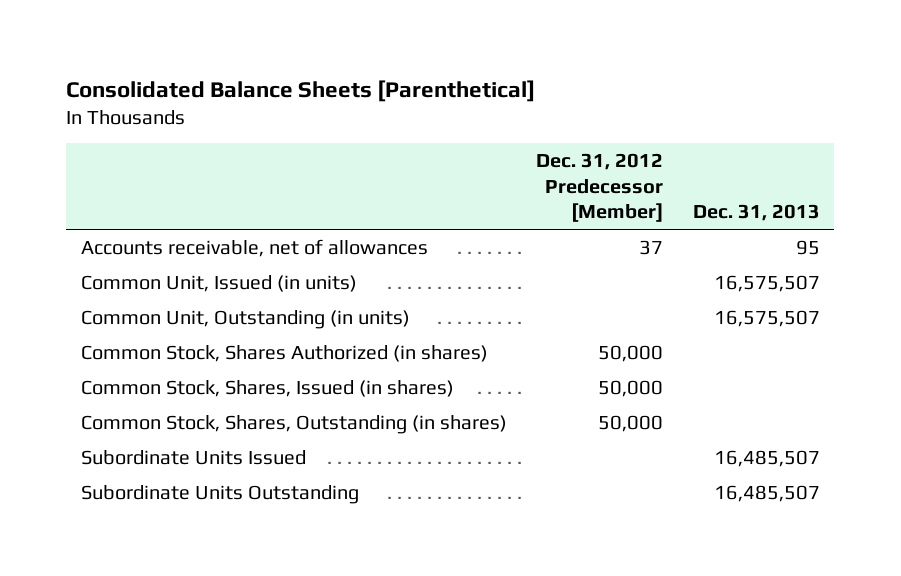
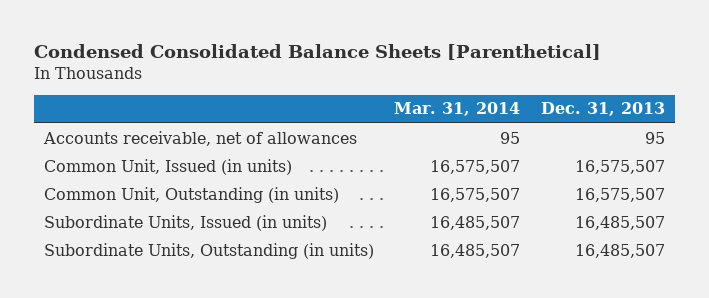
- Consolidated Balance Sheets [Parenthetical]
+ Condensed Consolidated Balance Sheets [Parenthetical]
- | Dec. 31, 2012 Predecessor [Member] | Dec. 31, 2013
+ | Mar. 31, 2014 | Dec. 31, 2013
- Common Stock, Shares Authorized (in shares) | 50,000 |
- Common Stock, Shares, Issued (in shares) | 50,000 |
- Common Stock, Shares, Outstanding (in shares) | 50,000 |
- Subordinate Units Issued | | 16,485,507
- Subordinate Units Outstanding | | 16,485,507
+ Subordinate Units, Issued (in units) | 16,485,507 | 16,485,507
+ Subordinate Units, Outstanding (in units) | 16,485,507 | 16,485,507

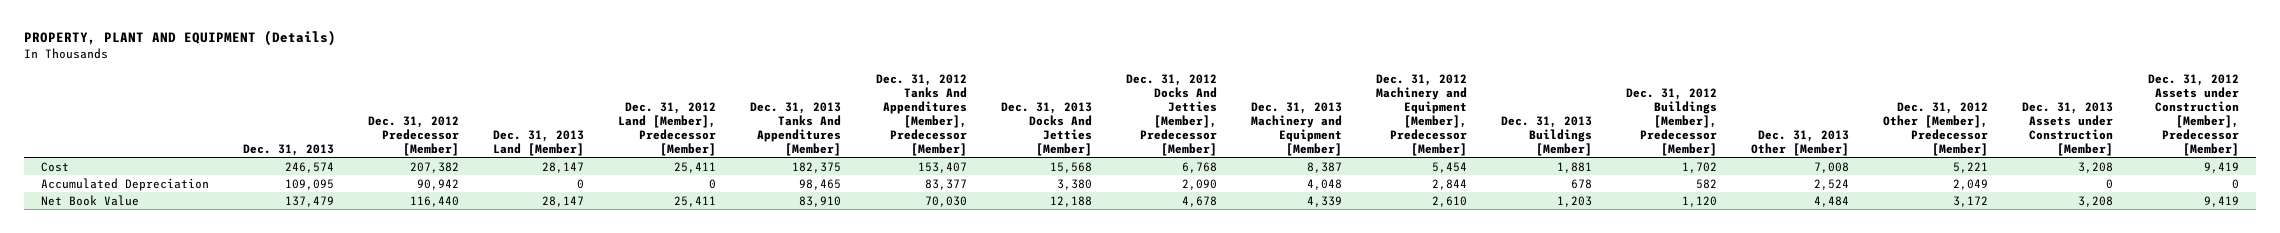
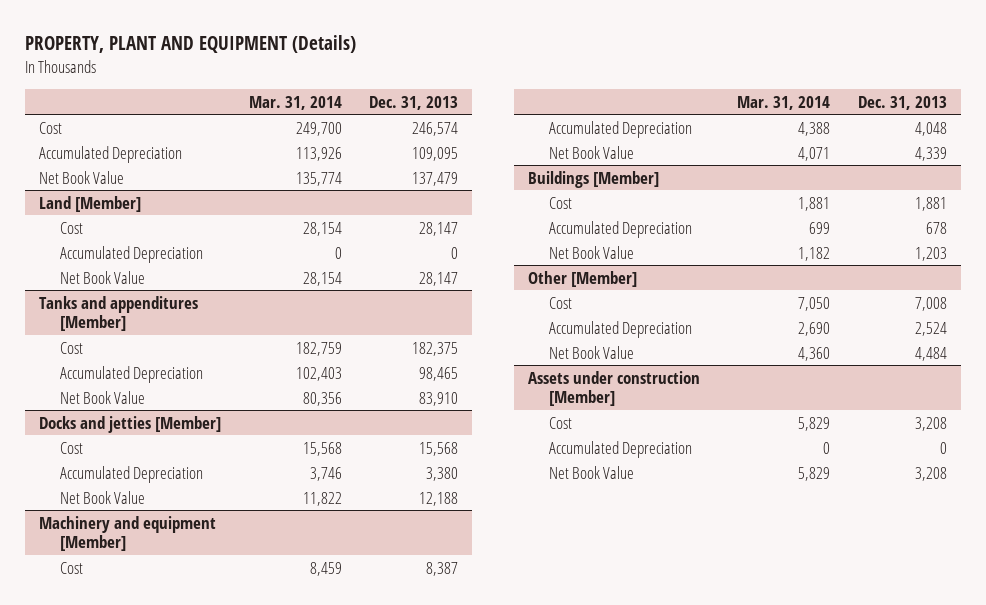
- | Dec. 31, 2013 | Dec. 31, 2012 Predecessor [Member] | Dec. 31, 2013 Land [Member] | Dec. 31, 2012 Land [Member], Predecessor [Member] | Dec. 31, 2013 Tanks And Appenditures [Member] | Dec. 31, 2012 Tanks And Appenditures [Member], Predecessor [Member] | Dec. 31, 2013 Docks And Jetties [Member] | Dec. 31, 2012 Docks And Jetties [Member], Predecessor [Member] | Dec. 31, 2013 Machinery and Equipment [Member] | Dec. 31, 2012 Machinery and Equipment [Member], Predecessor [Member] | Dec. 31, 2013 Buildings [Member] | Dec. 31, 2012 Buildings [Member], Predecessor [Member] | Dec. 31, 2013 Other [Member] | Dec. 31, 2012 Other [Member], Predecessor [Member] | Dec. 31, 2013 Assets under Construction [Member] | Dec. 31, 2012 Assets under Construction [Member], Predecessor [Member]
+ | Mar. 31, 2014 | Dec. 31, 2013
+ Land [Member]
+ Cost | 28,154 | 28,147
+ Accumulated Depreciation | 0 | 0
+ Net Book Value | 28,154 | 28,147
+ Tanks and appenditures [Member]
+ Cost | 182,759 | 182,375
+ Accumulated Depreciation | 102,403 | 98,465
+ Net Book Value | 80,356 | 83,910
+ Docks and jetties [Member]
+ Cost | 15,568 | 15,568
+ Accumulated Depreciation | 3,746 | 3,380
+ Net Book Value | 11,822 | 12,188
+ Machinery and equipment [Member]
+ Cost | 8,459 | 8,387
+ Accumulated Depreciation | 4,388 | 4,048
+ Net Book Value | 4,071 | 4,339
+ Buildings [Member]
+ Cost | 1,881 | 1,881
+ Accumulated Depreciation | 699 | 678
+ Net Book Value | 1,182 | 1,203
+ Other [Member]
+ Cost | 7,050 | 7,008
+ Accumulated Depreciation | 2,690 | 2,524
+ Net Book Value | 4,360 | 4,484
+ Assets under construction [Member]
+ Cost | 5,829 | 3,208
+ Accumulated Depreciation | 0 | 0
+ Net Book Value | 5,829 | 3,208

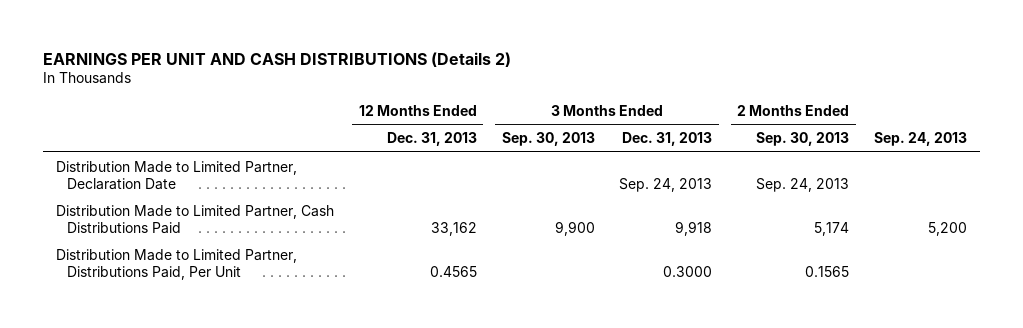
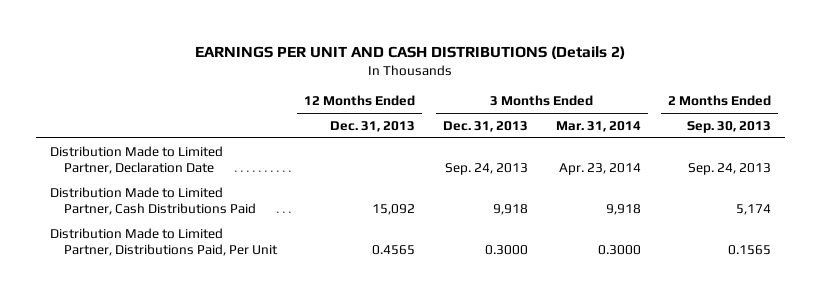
- | 12 Months Ended Dec. 31, 2013 | 3 Months Ended Sep. 30, 2013 | 3 Months Ended Dec. 31, 2013 | 2 Months Ended Sep. 30, 2013 | Sep. 24, 2013
+ | 12 Months Ended Dec. 31, 2013 | 3 Months Ended Dec. 31, 2013 | 3 Months Ended Mar. 31, 2014 | 2 Months Ended Sep. 30, 2013
- Distribution Made to Limited Partner, Cash Distributions Paid | 33,162 | 9,900 | 9,918 | 5,174 | 5,200
+ Distribution Made to Limited Partner, Cash Distributions Paid | 15,092 | 9,918 | 9,918 | 5,174

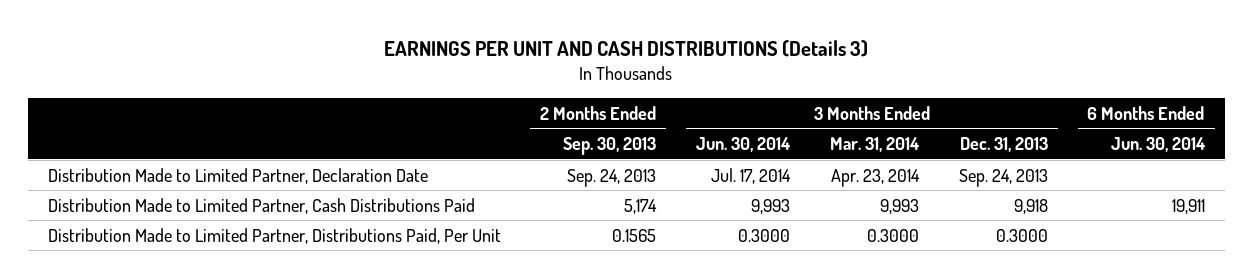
- EARNINGS PER UNIT AND CASH DISTRIBUTIONS (Details 2)
+ EARNINGS PER UNIT AND CASH DISTRIBUTIONS (Details 3)
- | 12 Months Ended Dec. 31, 2013 | 3 Months Ended Dec. 31, 2013 | 3 Months Ended Mar. 31, 2014 | 2 Months Ended Sep. 30, 2013
+ | 2 Months Ended Sep. 30, 2013 | 3 Months Ended Jun. 30, 2014 | 3 Months Ended Mar. 31, 2014 | 3 Months Ended Dec. 31, 2013 | 6 Months Ended Jun. 30, 2014
- Distribution Made to Limited Partner, Cash Distributions Paid | 15,092 | 9,918 | 9,918 | 5,174
+ Distribution Made to Limited Partner, Cash Distributions Paid | 5,174 | 9,993 | 9,993 | 9,918 | 19,911

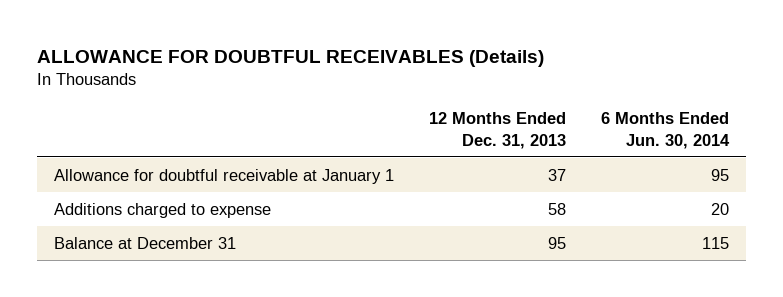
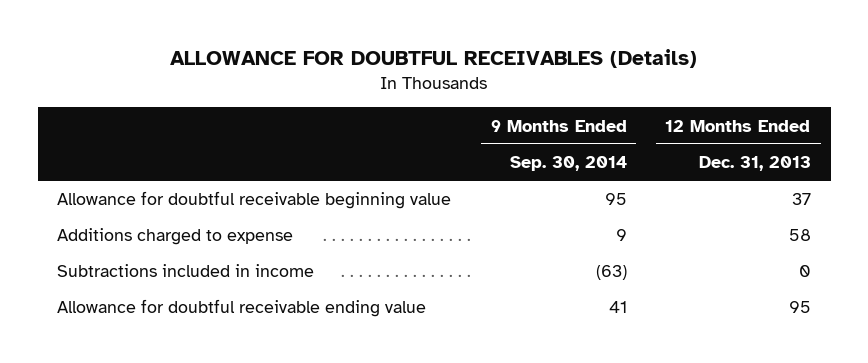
- | 12 Months Ended Dec. 31, 2013 | 6 Months Ended Jun. 30, 2014
+ | 9 Months Ended Sep. 30, 2014 | 12 Months Ended Dec. 31, 2013
- Allowance for doubtful receivable at January 1 | 37 | 95
+ Allowance for doubtful receivable beginning value | 95 | 37
- Balance at December 31 | 95 | 115
+ Subtractions included in income | (63) | 0
+ Allowance for doubtful receivable ending value | 41 | 95

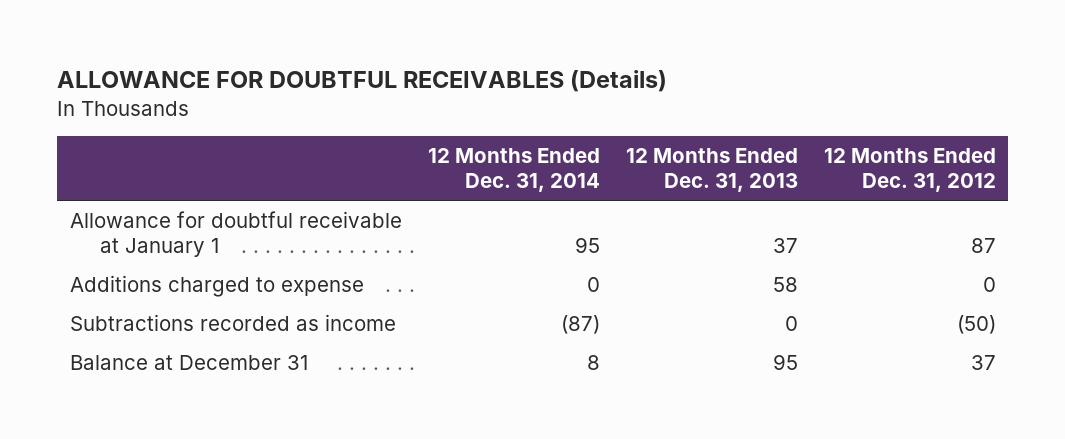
- | 9 Months Ended Sep. 30, 2014 | 12 Months Ended Dec. 31, 2013
+ | 12 Months Ended Dec. 31, 2014 | 12 Months Ended Dec. 31, 2013 | 12 Months Ended Dec. 31, 2012
- Allowance for doubtful receivable beginning value | 95 | 37
+ Allowance for doubtful receivable at January 1 | 95 | 37 | 87
- Subtractions included in income | (63) | 0
- Allowance for doubtful receivable ending value | 41 | 95
+ Subtractions recorded as income | (87) | 0 | (50)
+ Balance at December 31 | 8 | 95 | 37

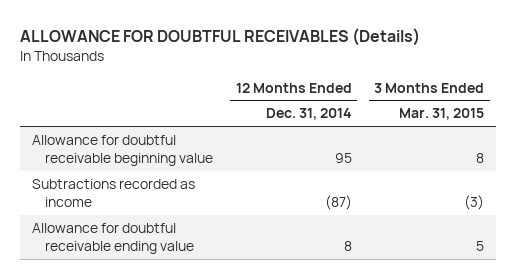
- | 12 Months Ended Dec. 31, 2014 | 12 Months Ended Dec. 31, 2013 | 12 Months Ended Dec. 31, 2012
+ | 12 Months Ended Dec. 31, 2014 | 3 Months Ended Mar. 31, 2015
- Allowance for doubtful receivable at January 1 | 95 | 37 | 87
- Additions charged to expense | 0 | 58 | 0
+ Allowance for doubtful receivable beginning value | 95 | 8
- Balance at December 31 | 8 | 95 | 37
+ Allowance for doubtful receivable ending value | 8 | 5

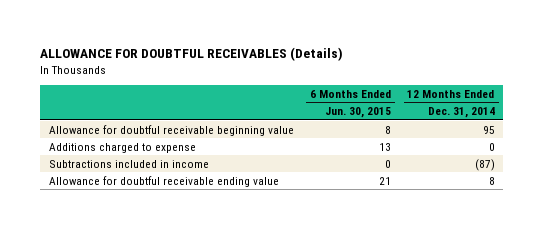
- | 12 Months Ended Dec. 31, 2014 | 3 Months Ended Mar. 31, 2015
+ | 6 Months Ended Jun. 30, 2015 | 12 Months Ended Dec. 31, 2014
- Subtractions recorded as income | (87) | (3)
+ Additions charged to expense | 13 | 0
+ Subtractions included in income | 0 | (87)

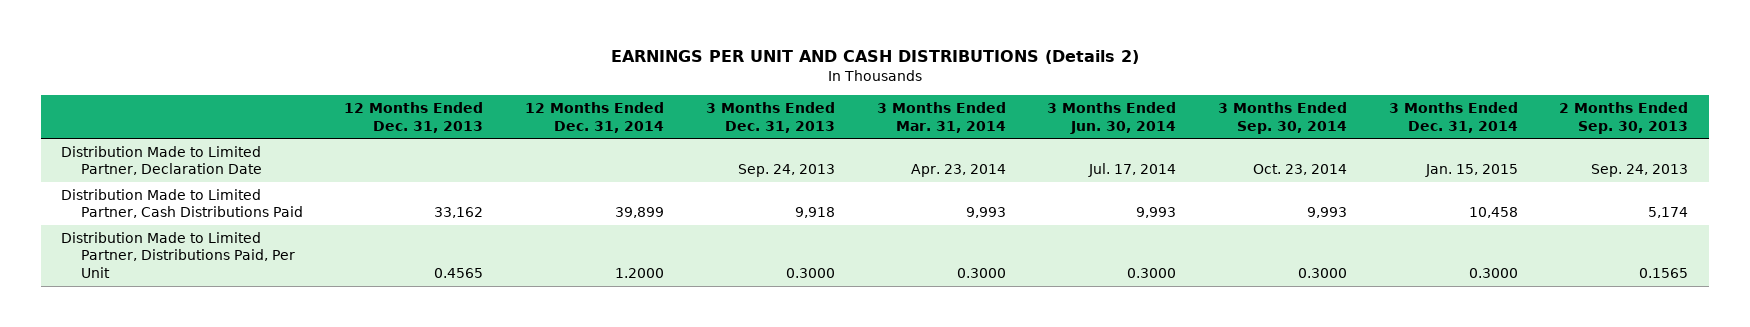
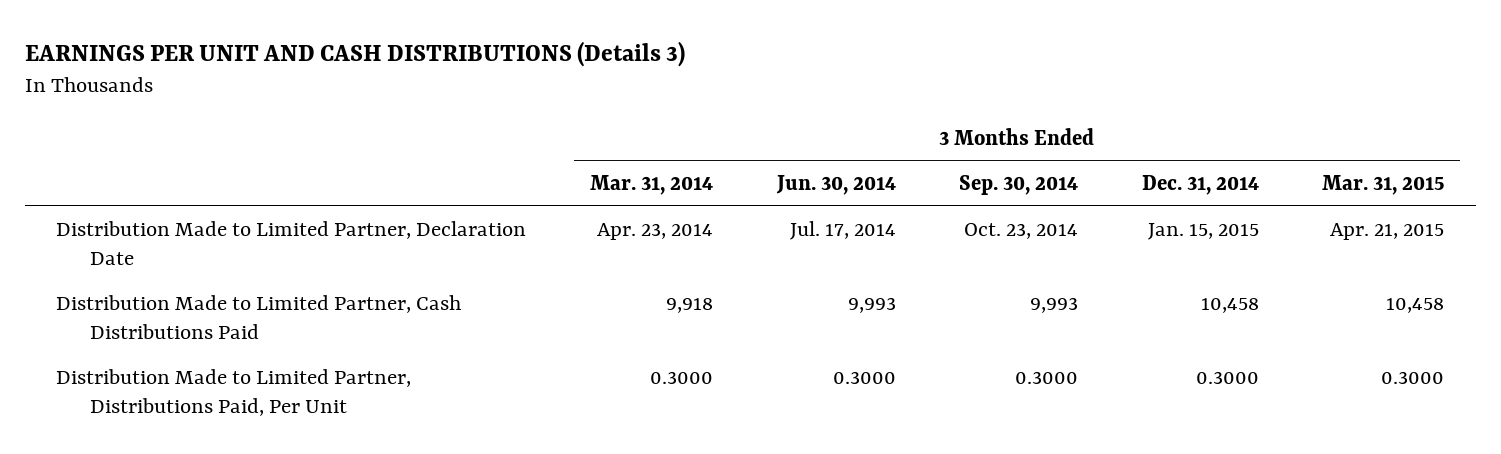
- EARNINGS PER UNIT AND CASH DISTRIBUTIONS (Details 2)
+ EARNINGS PER UNIT AND CASH DISTRIBUTIONS (Details 3)
- | 12 Months Ended Dec. 31, 2013 | 12 Months Ended Dec. 31, 2014 | 3 Months Ended Dec. 31, 2013 | 3 Months Ended Mar. 31, 2014 | 3 Months Ended Jun. 30, 2014 | 3 Months Ended Sep. 30, 2014 | 3 Months Ended Dec. 31, 2014 | 2 Months Ended Sep. 30, 2013
+ | 3 Months Ended Mar. 31, 2014 | 3 Months Ended Jun. 30, 2014 | 3 Months Ended Sep. 30, 2014 | 3 Months Ended Dec. 31, 2014 | 3 Months Ended Mar. 31, 2015
- Distribution Made to Limited Partner, Cash Distributions Paid | 33,162 | 39,899 | 9,918 | 9,993 | 9,993 | 9,993 | 10,458 | 5,174
+ Distribution Made to Limited Partner, Cash Distributions Paid | 9,918 | 9,993 | 9,993 | 10,458 | 10,458

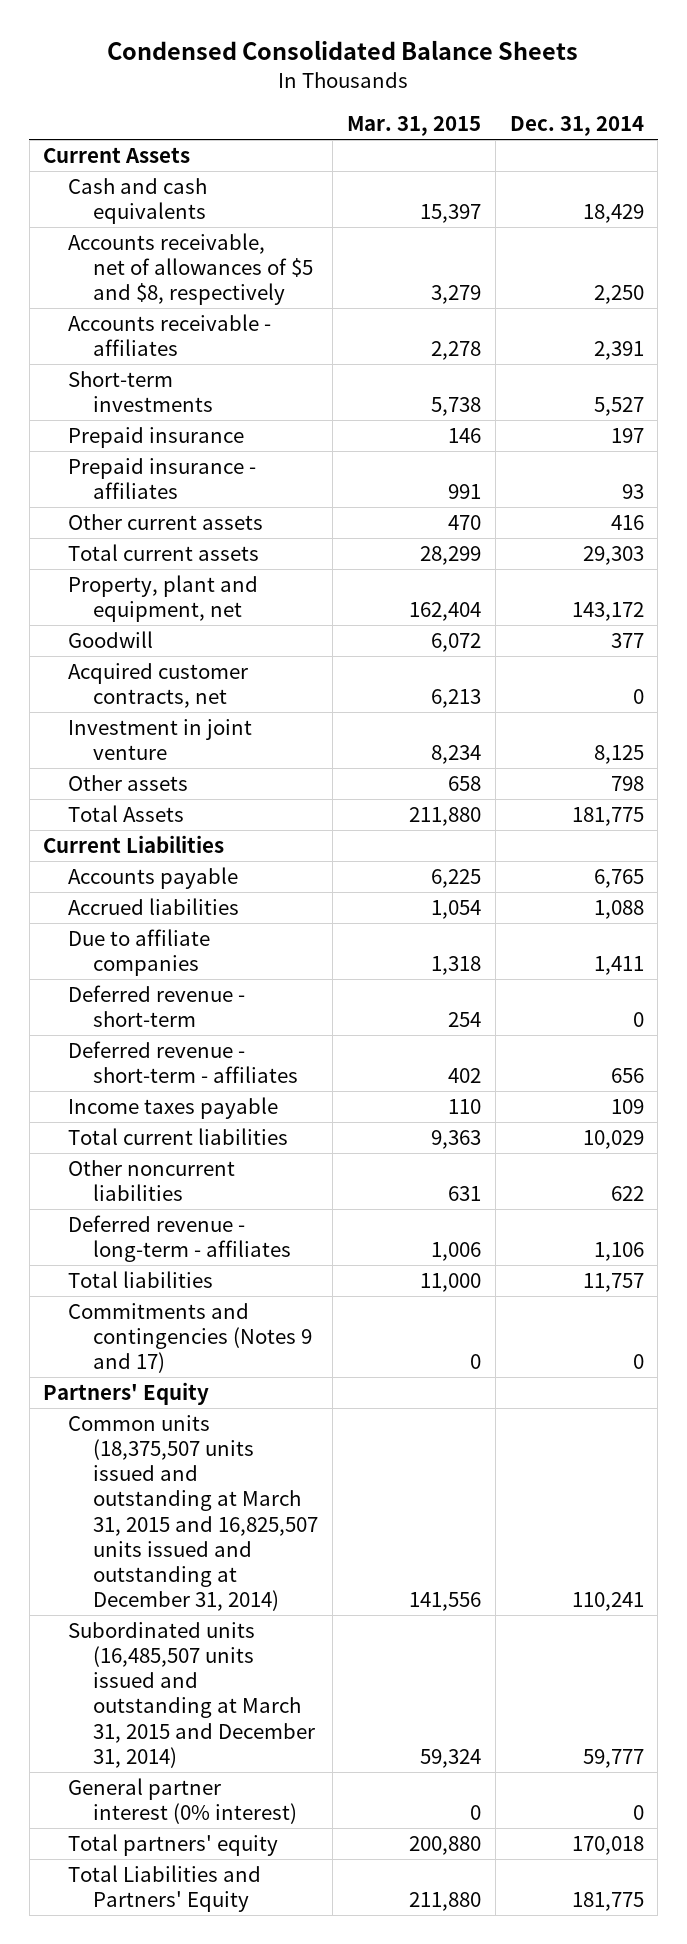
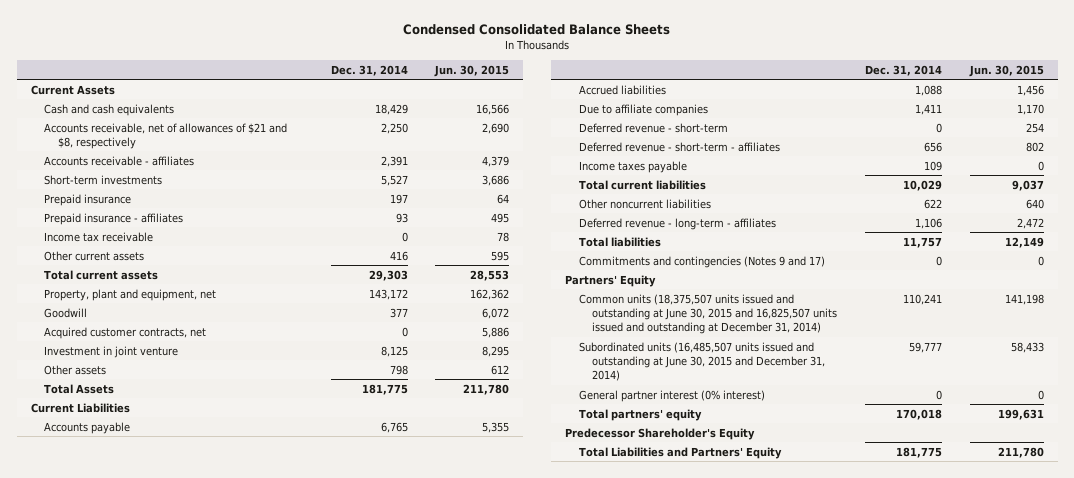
- | Mar. 31, 2015 | Dec. 31, 2014
+ | Dec. 31, 2014 | Jun. 30, 2015
- Accounts receivable, net of allowances of $5 and $8, respectively | 3,279 | 2,250
+ Accounts receivable, net of allowances of $21 and $8, respectively | 2,250 | 2,690
+ Income tax receivable | 0 | 78
- Common units (18,375,507 units issued and outstanding at March 31, 2015 and 16,825,507 units issued and outstanding at December 31, 2014) | 141,556 | 110,241
- Subordinated units (16,485,507 units issued and outstanding at March 31, 2015 and December 31, 2014) | 59,324 | 59,777
+ Common units (18,375,507 units issued and outstanding at June 30, 2015 and 16,825,507 units issued and outstanding at December 31, 2014) | 110,241 | 141,198
+ Subordinated units (16,485,507 units issued and outstanding at June 30, 2015 and December 31, 2014) | 59,777 | 58,433
+ Predecessor Shareholder's Equity

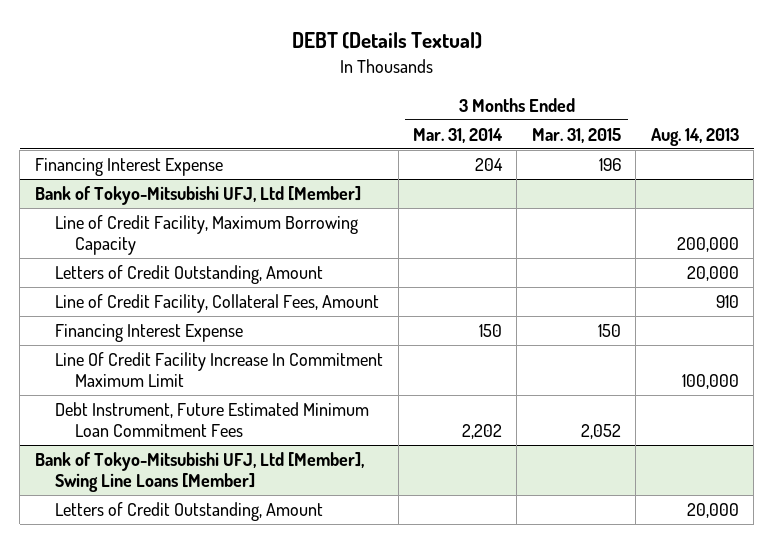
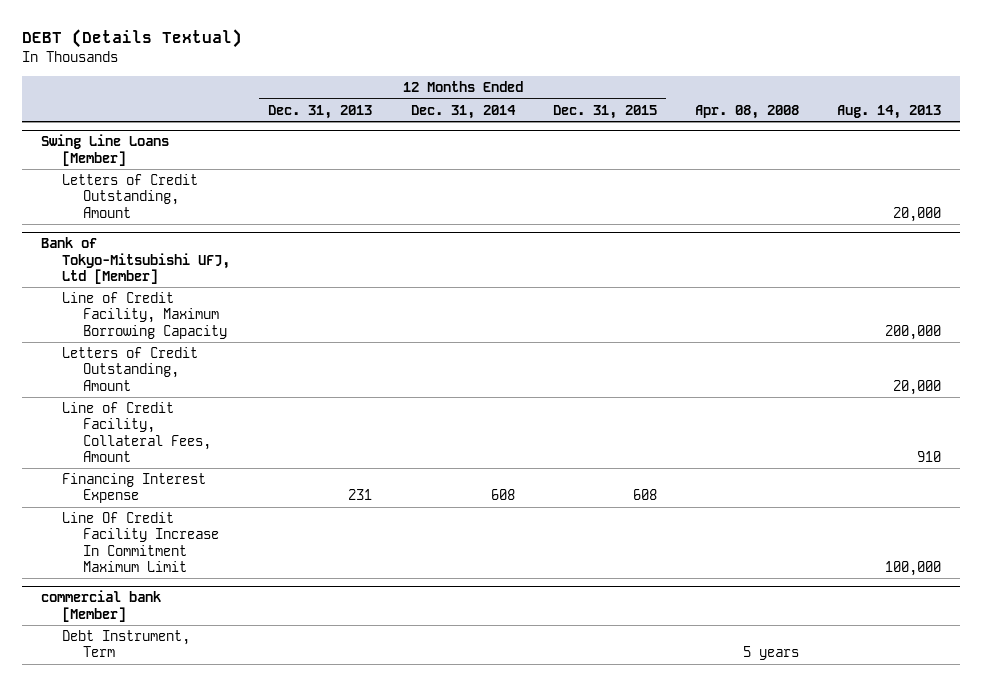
- | 3 Months Ended Mar. 31, 2014 | 3 Months Ended Mar. 31, 2015 | Aug. 14, 2013
+ | 12 Months Ended Dec. 31, 2013 | 12 Months Ended Dec. 31, 2014 | 12 Months Ended Dec. 31, 2015 | Apr. 08, 2008 | Aug. 14, 2013
- Financing Interest Expense | 204 | 196 |
+ Swing Line Loans [Member]
+ Letters of Credit Outstanding, Amount | | | | | 20,000
@ Bank of Tokyo-Mitsubishi UFJ, Ltd [Member]
- Debt Instrument, Future Estimated Minimum Loan Commitment Fees | 2,202 | 2,052 |
- Bank of Tokyo-Mitsubishi UFJ, Ltd [Member], Swing Line Loans [Member]
- Letters of Credit Outstanding, Amount | | | 20,000
+ commercial bank [Member]
+ Debt Instrument, Term | | | | 5 years |

